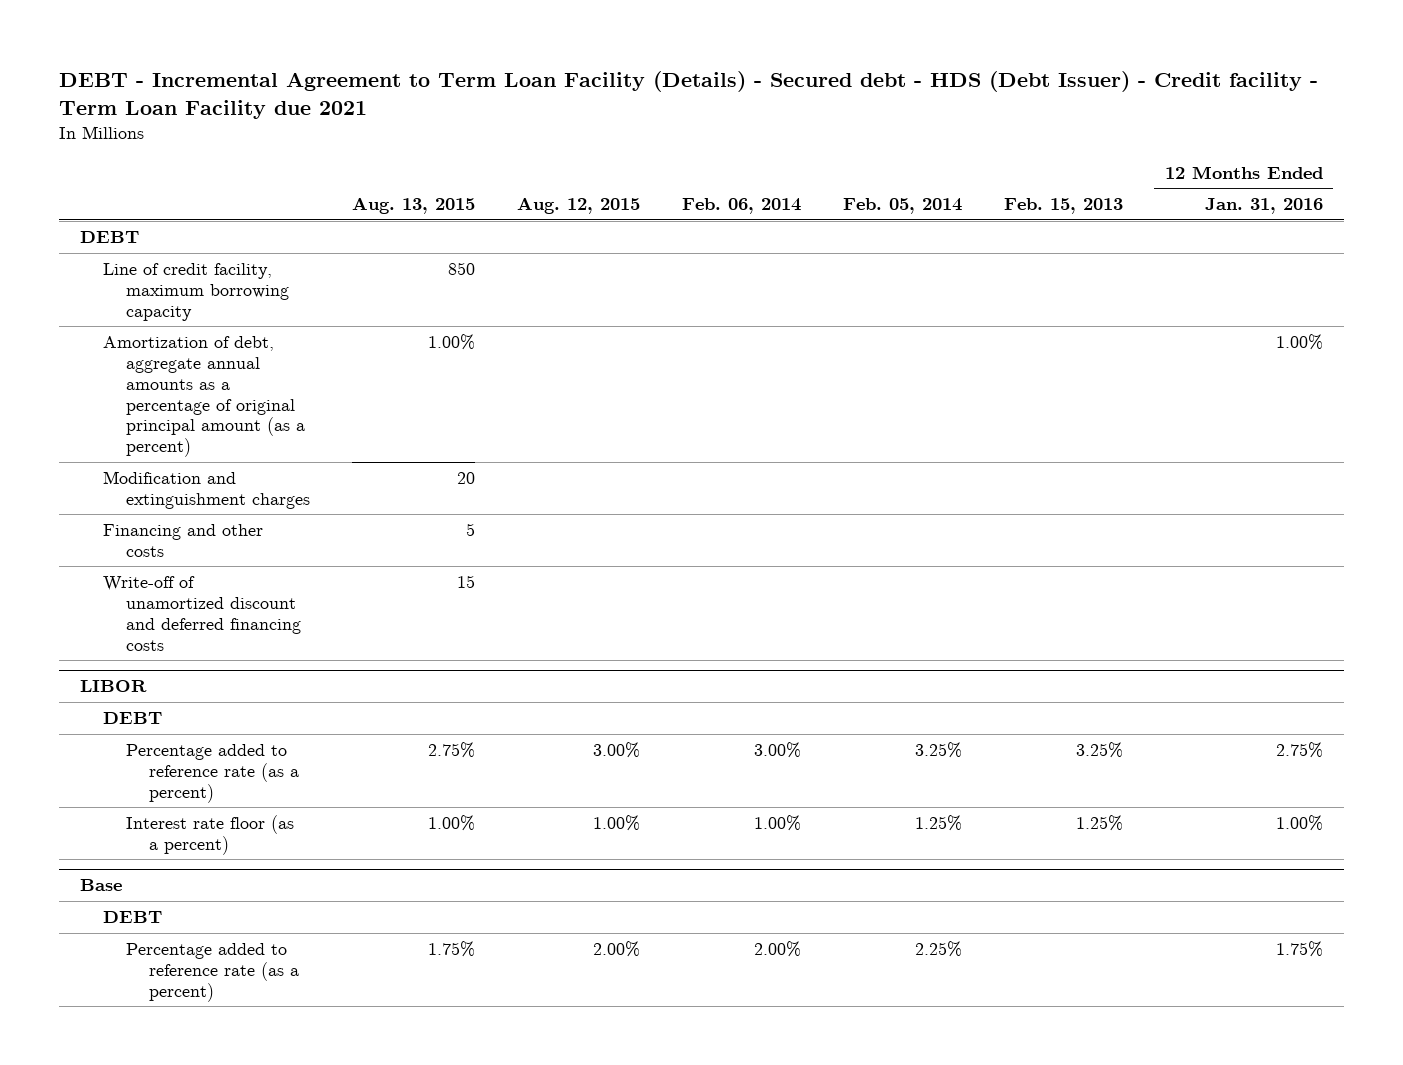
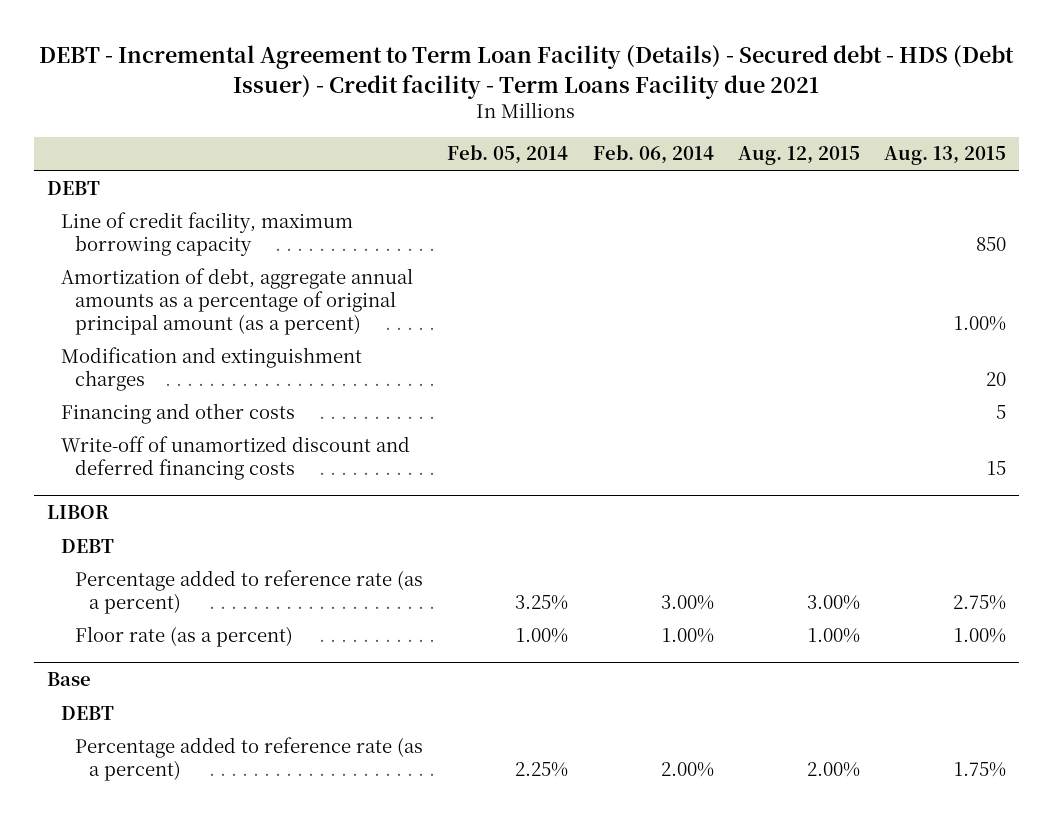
- DEBT - Incremental Agreement to Term Loan Facility (Details) - Secured debt - HDS (Debt Issuer) - Credit facility - Term Loan Facility due 2021
+ DEBT - Incremental Agreement to Term Loan Facility (Details) - Secured debt - HDS (Debt Issuer) - Credit facility - Term Loans Facility due 2021
- | Aug. 13, 2015 | Aug. 12, 2015 | Feb. 06, 2014 | Feb. 05, 2014 | Feb. 15, 2013 | 12 Months Ended Jan. 31, 2016
+ | Feb. 05, 2014 | Feb. 06, 2014 | Aug. 12, 2015 | Aug. 13, 2015
@ LIBOR
- Interest rate floor (as a percent) | 1.00% | 1.00% | 1.00% | 1.25% | 1.25% | 1.00%
+ Floor rate (as a percent) | 1.00% | 1.00% | 1.00% | 1.00%

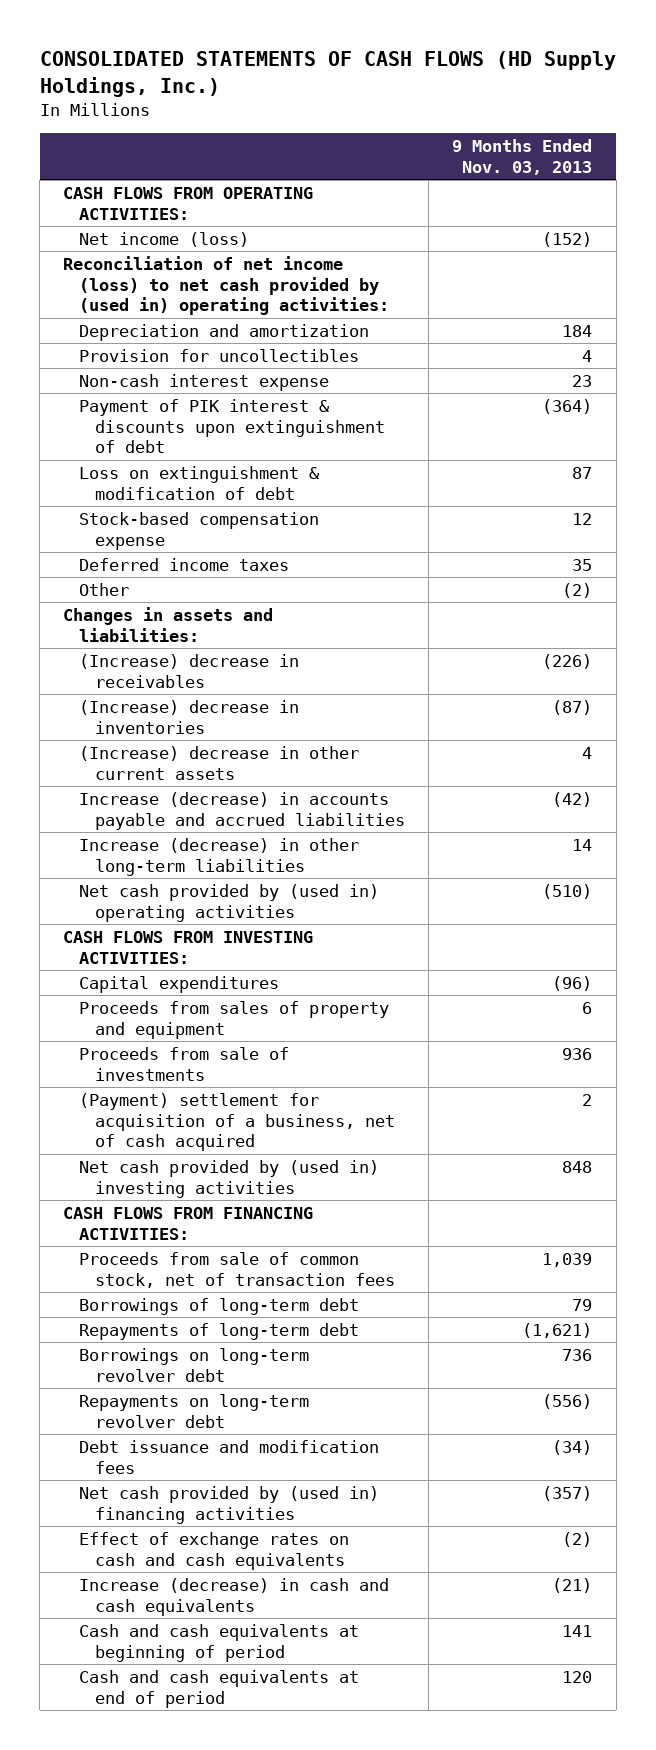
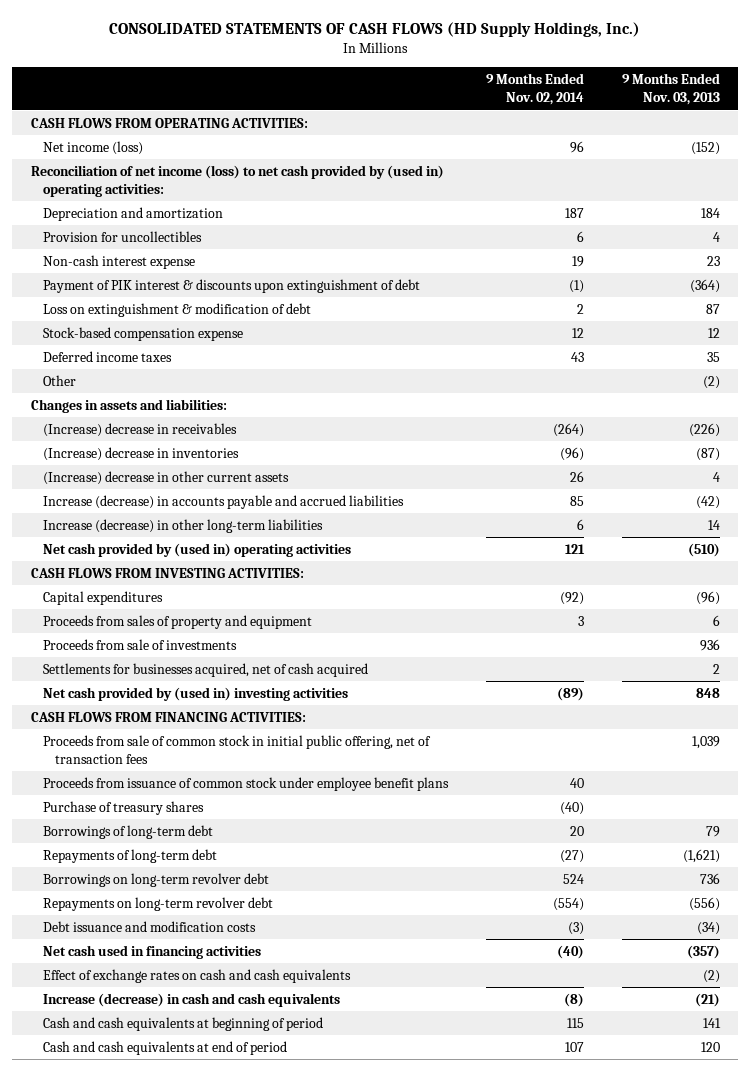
- | 9 Months Ended Nov. 03, 2013
+ | 9 Months Ended Nov. 02, 2014 | 9 Months Ended Nov. 03, 2013
- (Payment) settlement for acquisition of a business, net of cash acquired | 2
+ Settlements for businesses acquired, net of cash acquired | | 2
- Proceeds from sale of common stock, net of transaction fees | 1,039
+ Proceeds from sale of common stock in initial public offering, net of transaction fees | | 1,039
+ Proceeds from issuance of common stock under employee benefit plans | 40 |
+ Purchase of treasury shares | (40) |
- Debt issuance and modification fees | (34)
- Net cash provided by (used in) financing activities | (357)
+ Debt issuance and modification costs | (3) | (34)
+ Net cash used in financing activities | (40) | (357)

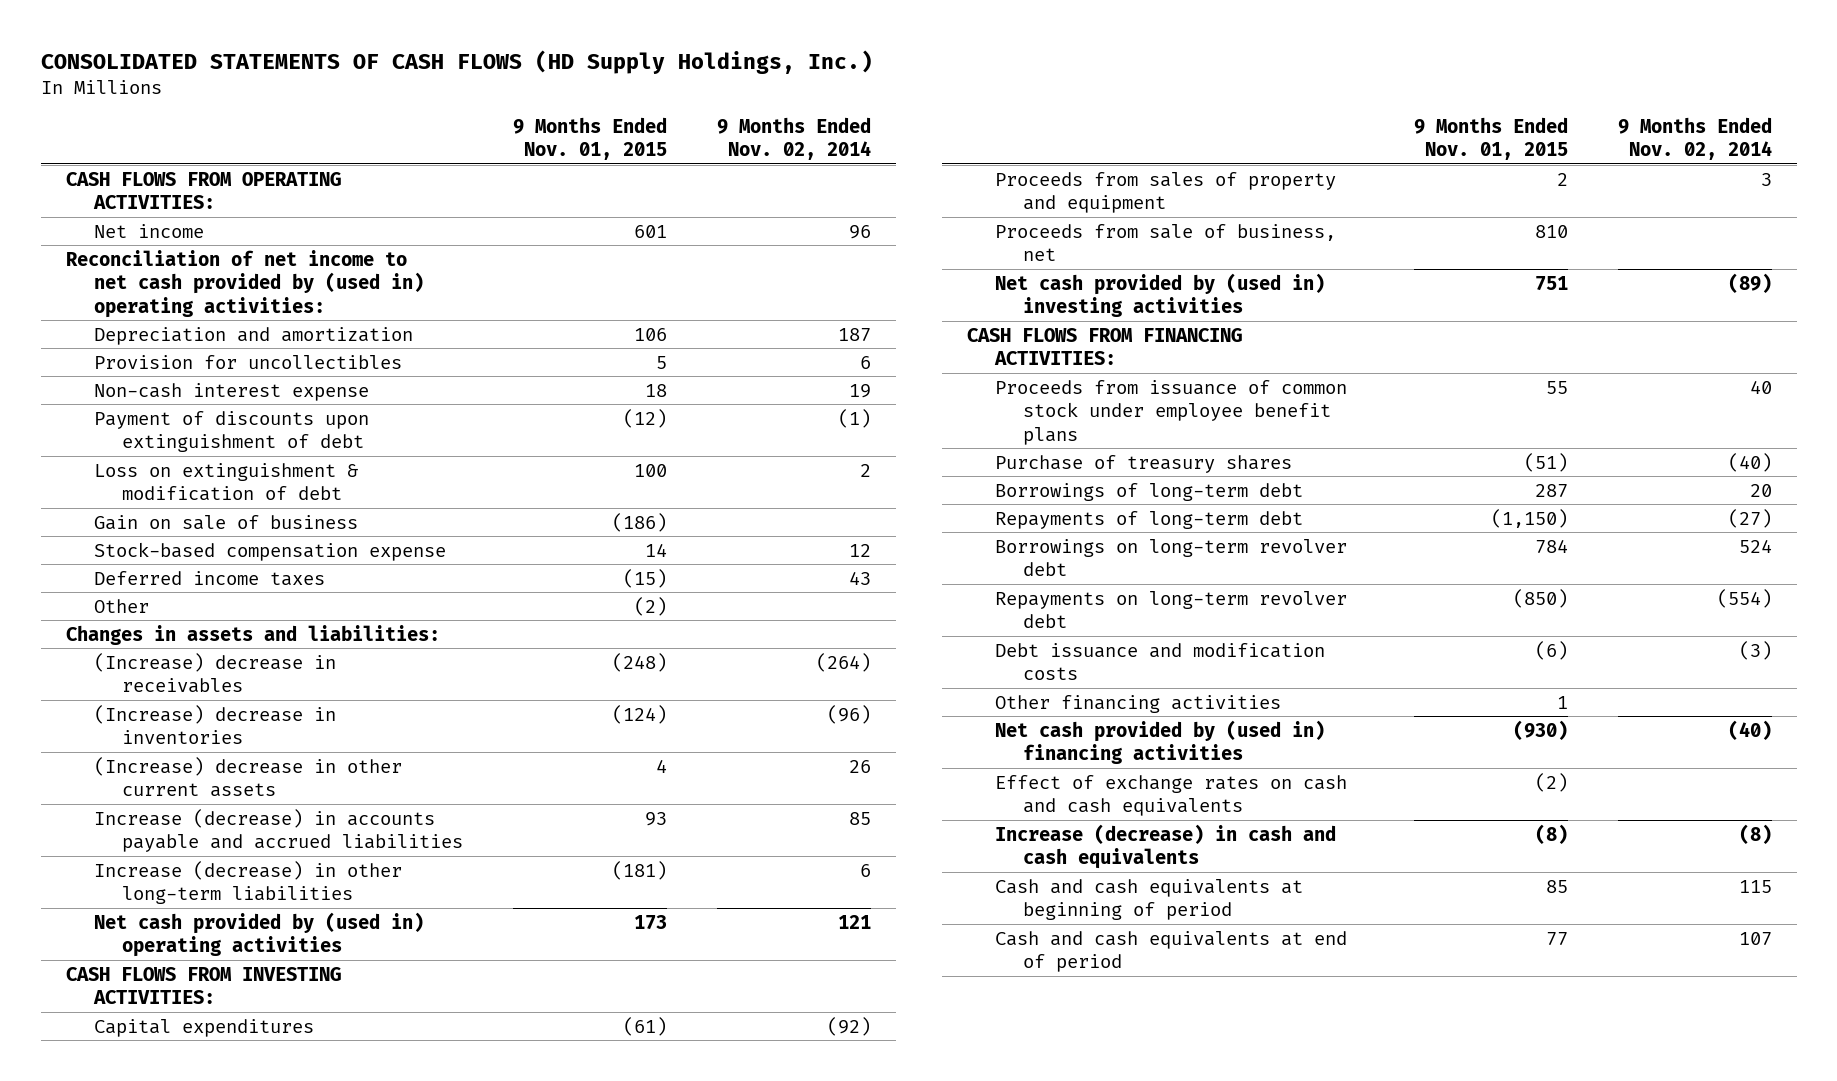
- | 9 Months Ended Nov. 02, 2014 | 9 Months Ended Nov. 03, 2013
+ | 9 Months Ended Nov. 01, 2015 | 9 Months Ended Nov. 02, 2014
- Net income (loss) | 96 | (152)
- Reconciliation of net income (loss) to net cash provided by (used in) operating activities:
+ Net income | 601 | 96
+ Reconciliation of net income to net cash provided by (used in) operating activities:
- Payment of PIK interest & discounts upon extinguishment of debt | (1) | (364)
+ Payment of discounts upon extinguishment of debt | (12) | (1)
+ Gain on sale of business | (186) |
- Proceeds from sale of investments | | 936
- Settlements for businesses acquired, net of cash acquired | | 2
+ Proceeds from sale of business, net | 810 |
- Proceeds from sale of common stock in initial public offering, net of transaction fees | | 1,039
- Net cash used in financing activities | (40) | (357)
+ Other financing activities | 1 |
+ Net cash provided by (used in) financing activities | (930) | (40)

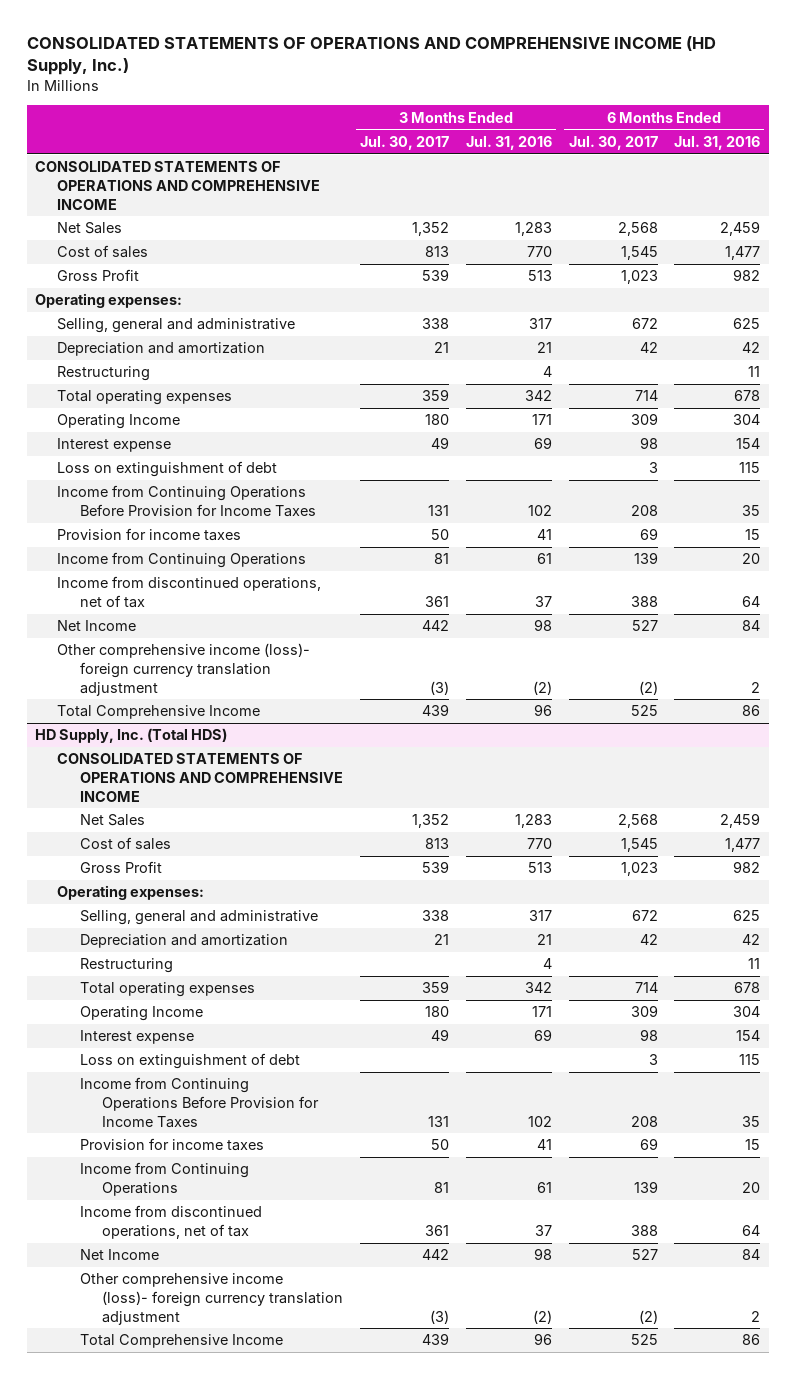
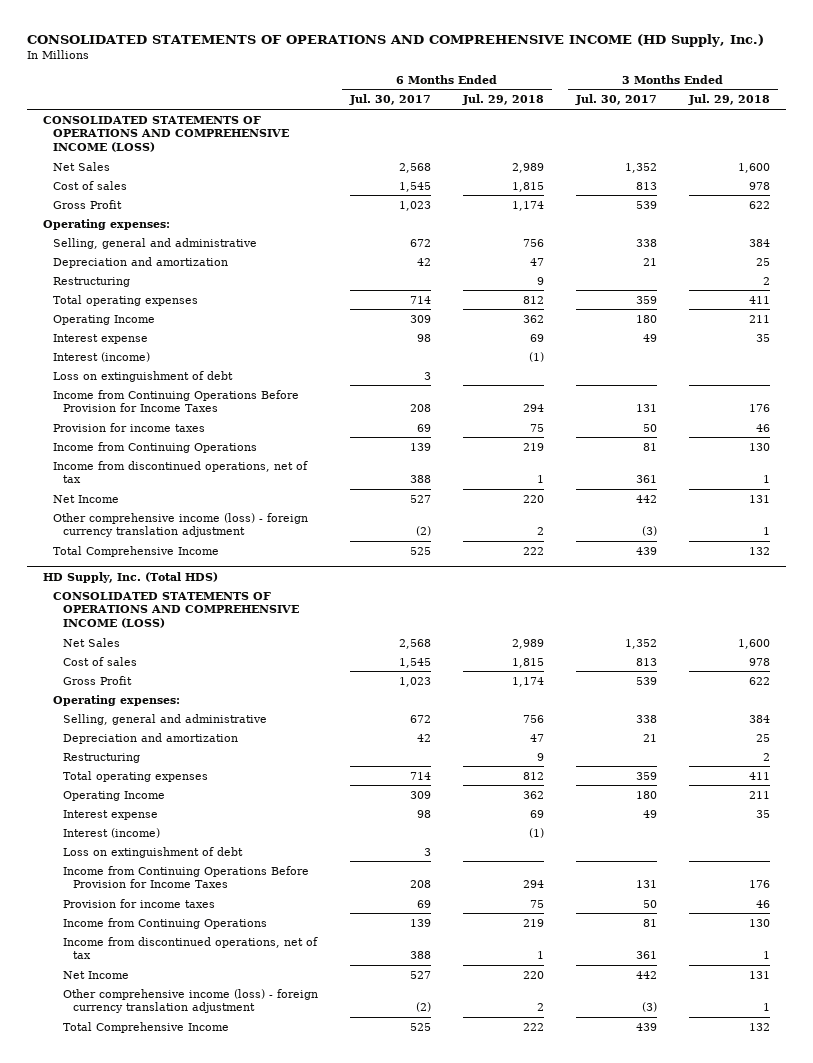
- | 3 Months Ended Jul. 30, 2017 | 3 Months Ended Jul. 31, 2016 | 6 Months Ended Jul. 30, 2017 | 6 Months Ended Jul. 31, 2016
+ | 6 Months Ended Jul. 30, 2017 | 6 Months Ended Jul. 29, 2018 | 3 Months Ended Jul. 30, 2017 | 3 Months Ended Jul. 29, 2018
- CONSOLIDATED STATEMENTS OF OPERATIONS AND COMPREHENSIVE INCOME
+ CONSOLIDATED STATEMENTS OF OPERATIONS AND COMPREHENSIVE INCOME (LOSS)
+ Interest (income) | | (1) | |
- Other comprehensive income (loss)- foreign currency translation adjustment | (3) | (2) | (2) | 2
+ Other comprehensive income (loss) - foreign currency translation adjustment | (2) | 2 | (3) | 1
@ HD Supply, Inc. (Total HDS)
- CONSOLIDATED STATEMENTS OF OPERATIONS AND COMPREHENSIVE INCOME
+ CONSOLIDATED STATEMENTS OF OPERATIONS AND COMPREHENSIVE INCOME (LOSS)
+ Interest (income) | | (1) | |
- Other comprehensive income (loss)- foreign currency translation adjustment | (3) | (2) | (2) | 2
+ Other comprehensive income (loss) - foreign currency translation adjustment | (2) | 2 | (3) | 1

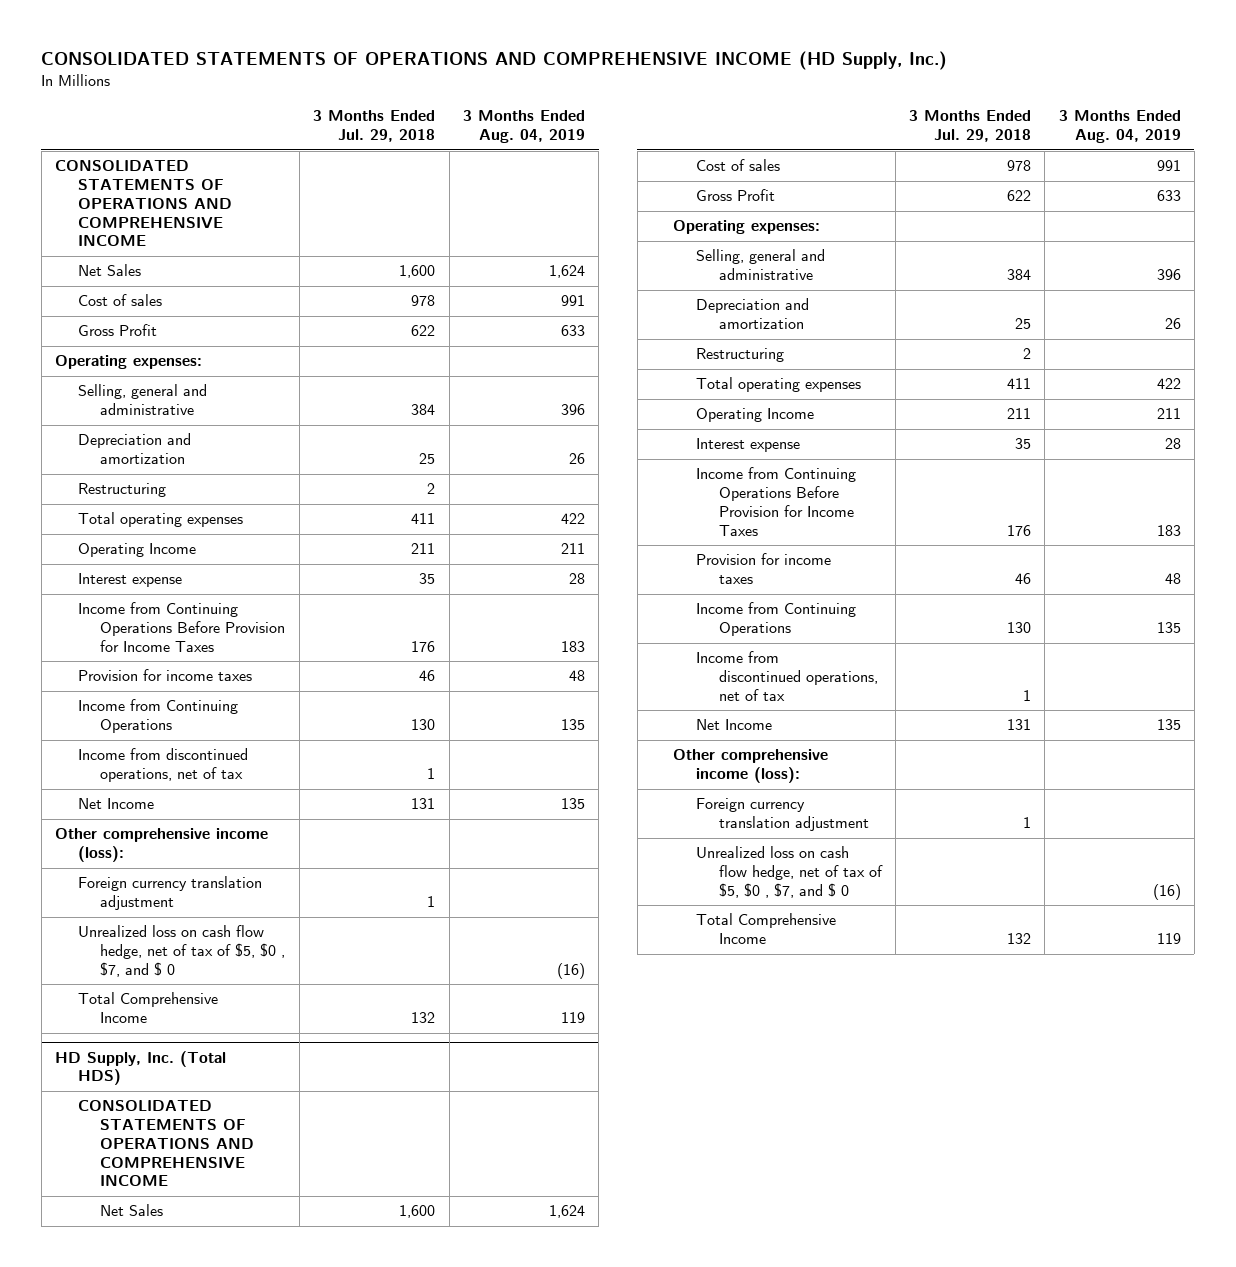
- | 6 Months Ended Jul. 30, 2017 | 6 Months Ended Jul. 29, 2018 | 3 Months Ended Jul. 30, 2017 | 3 Months Ended Jul. 29, 2018
+ | 3 Months Ended Jul. 29, 2018 | 3 Months Ended Aug. 04, 2019
- CONSOLIDATED STATEMENTS OF OPERATIONS AND COMPREHENSIVE INCOME (LOSS)
+ CONSOLIDATED STATEMENTS OF OPERATIONS AND COMPREHENSIVE INCOME
- Interest (income) | | (1) | |
- Loss on extinguishment of debt | 3 | | |
- Other comprehensive income (loss) - foreign currency translation adjustment | (2) | 2 | (3) | 1
+ Other comprehensive income (loss):
+ Foreign currency translation adjustment | 1 |
+ Unrealized loss on cash flow hedge, net of tax of $5, $0 , $7, and $ 0 | | (16)
@ HD Supply, Inc. (Total HDS)
- CONSOLIDATED STATEMENTS OF OPERATIONS AND COMPREHENSIVE INCOME (LOSS)
+ CONSOLIDATED STATEMENTS OF OPERATIONS AND COMPREHENSIVE INCOME
- Interest (income) | | (1) | |
- Loss on extinguishment of debt | 3 | | |
- Other comprehensive income (loss) - foreign currency translation adjustment | (2) | 2 | (3) | 1
+ Other comprehensive income (loss):
+ Foreign currency translation adjustment | 1 |
+ Unrealized loss on cash flow hedge, net of tax of $5, $0 , $7, and $ 0 | | (16)

